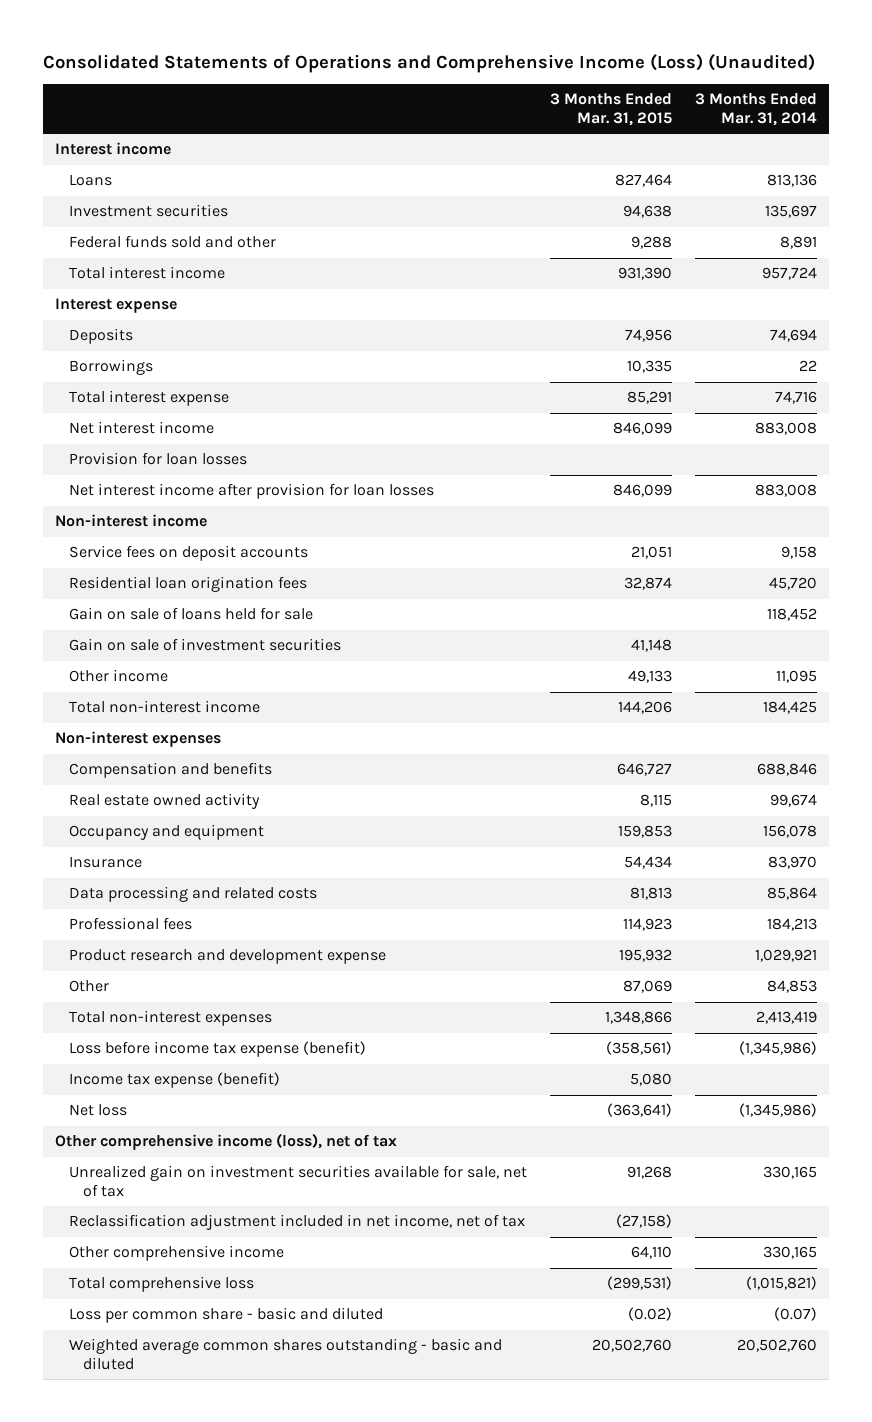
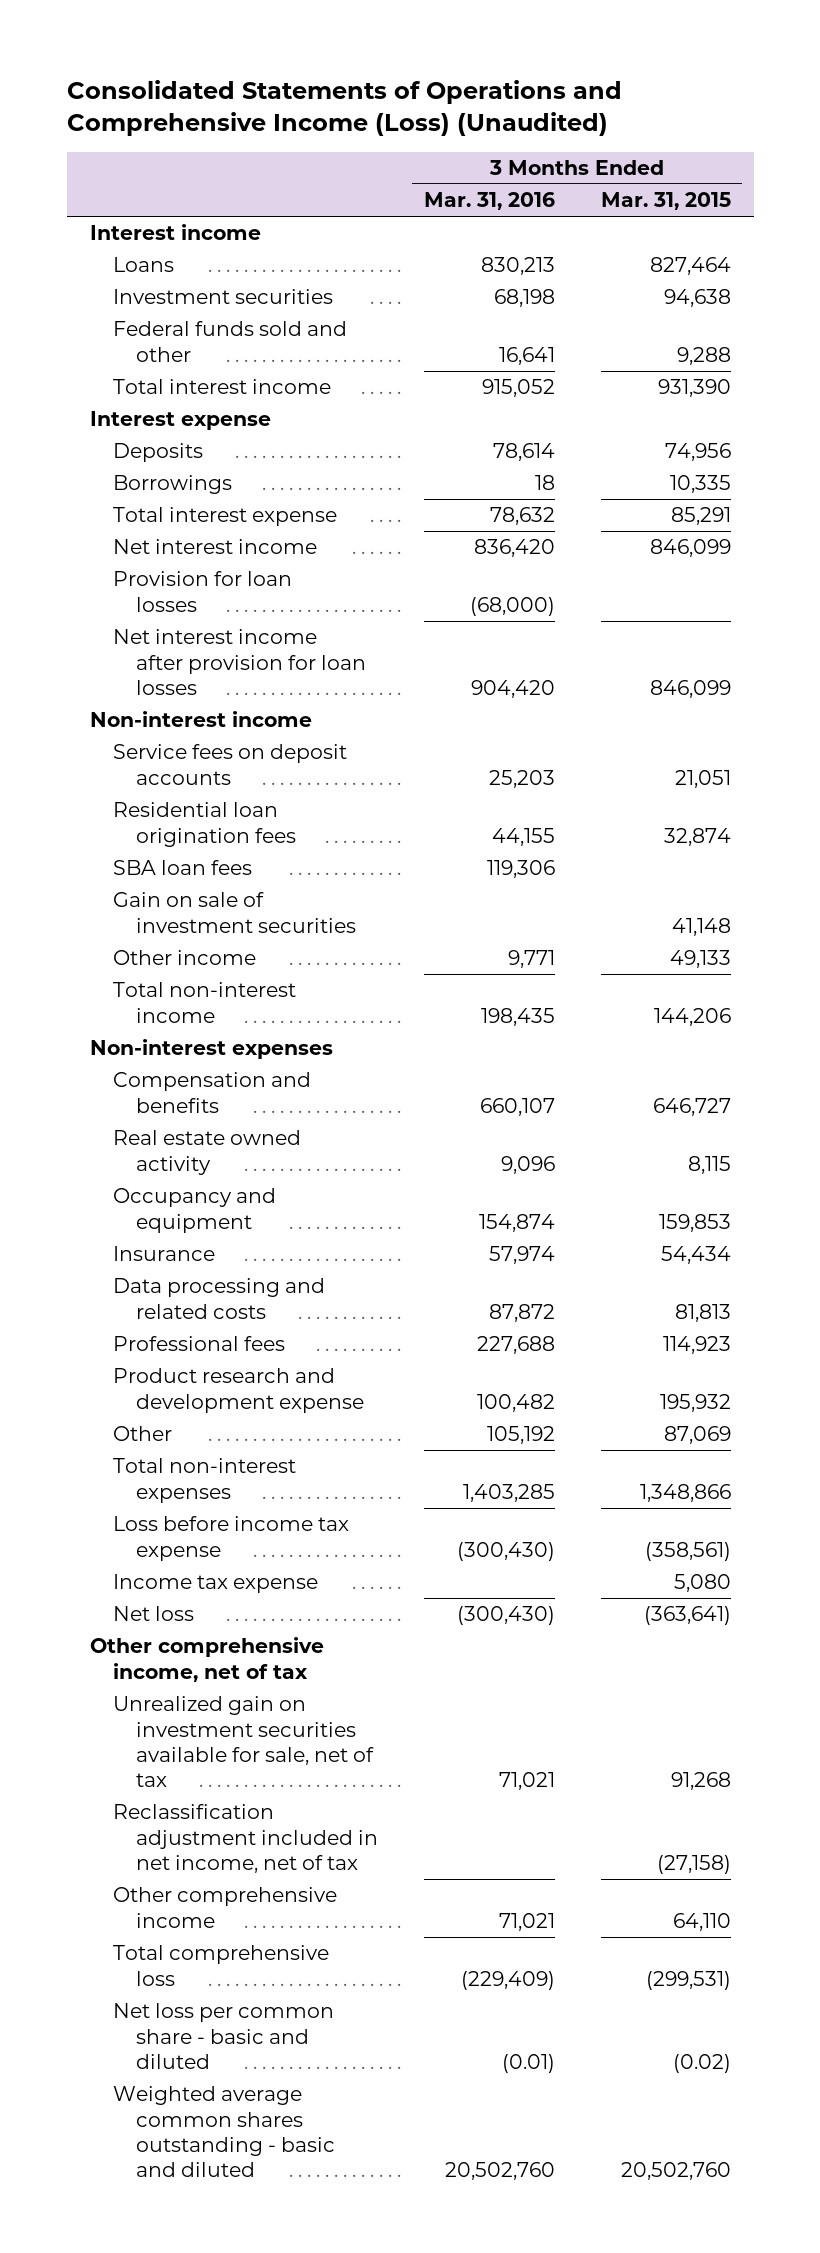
- | 3 Months Ended Mar. 31, 2015 | 3 Months Ended Mar. 31, 2014
+ | 3 Months Ended Mar. 31, 2016 | 3 Months Ended Mar. 31, 2015
- Gain on sale of loans held for sale | | 118,452
+ SBA loan fees | 119,306 |
- Loss before income tax expense (benefit) | (358,561) | (1,345,986)
- Income tax expense (benefit) | 5,080 |
+ Loss before income tax expense | (300,430) | (358,561)
+ Income tax expense | | 5,080
- Other comprehensive income (loss), net of tax
+ Other comprehensive income, net of tax
- Loss per common share - basic and diluted | (0.02) | (0.07)
+ Net loss per common share - basic and diluted | (0.01) | (0.02)

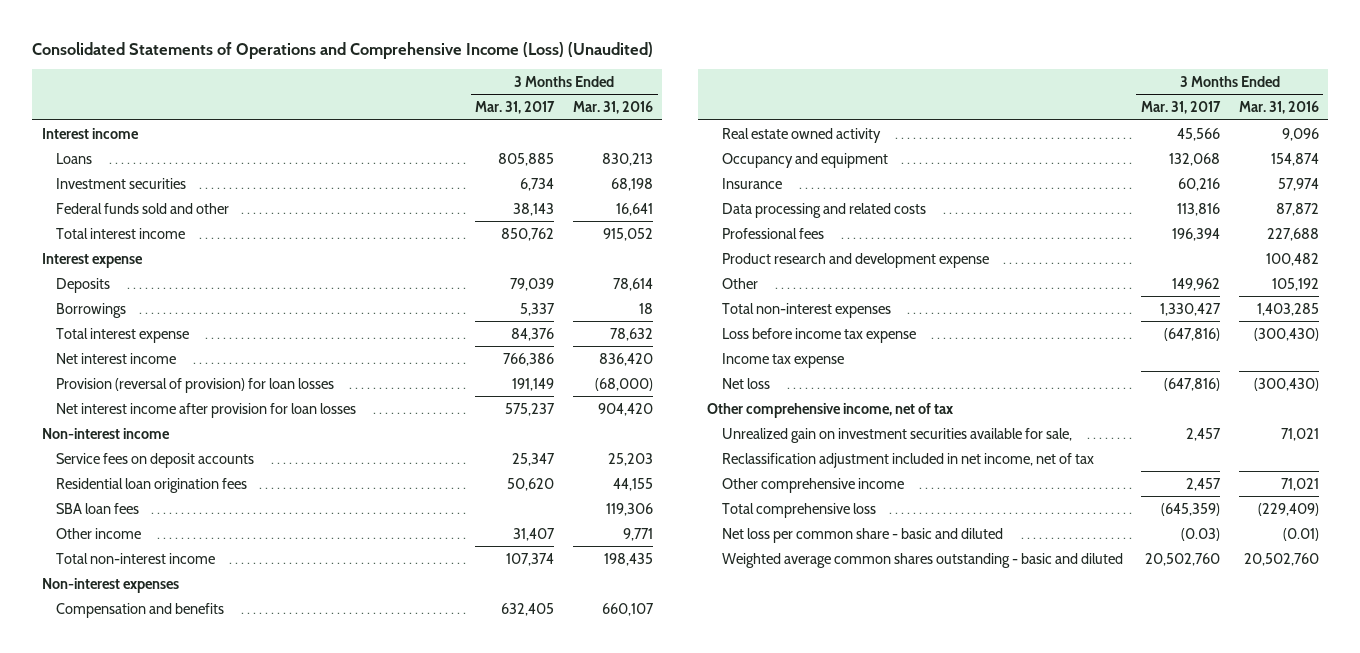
- | 3 Months Ended Mar. 31, 2016 | 3 Months Ended Mar. 31, 2015
+ | 3 Months Ended Mar. 31, 2017 | 3 Months Ended Mar. 31, 2016
- Provision for loan losses | (68,000) |
+ Provision (reversal of provision) for loan losses | 191,149 | (68,000)
- Gain on sale of investment securities | | 41,148
- Unrealized gain on investment securities available for sale, net of tax | 71,021 | 91,268
+ Unrealized gain on investment securities available for sale, | 2,457 | 71,021

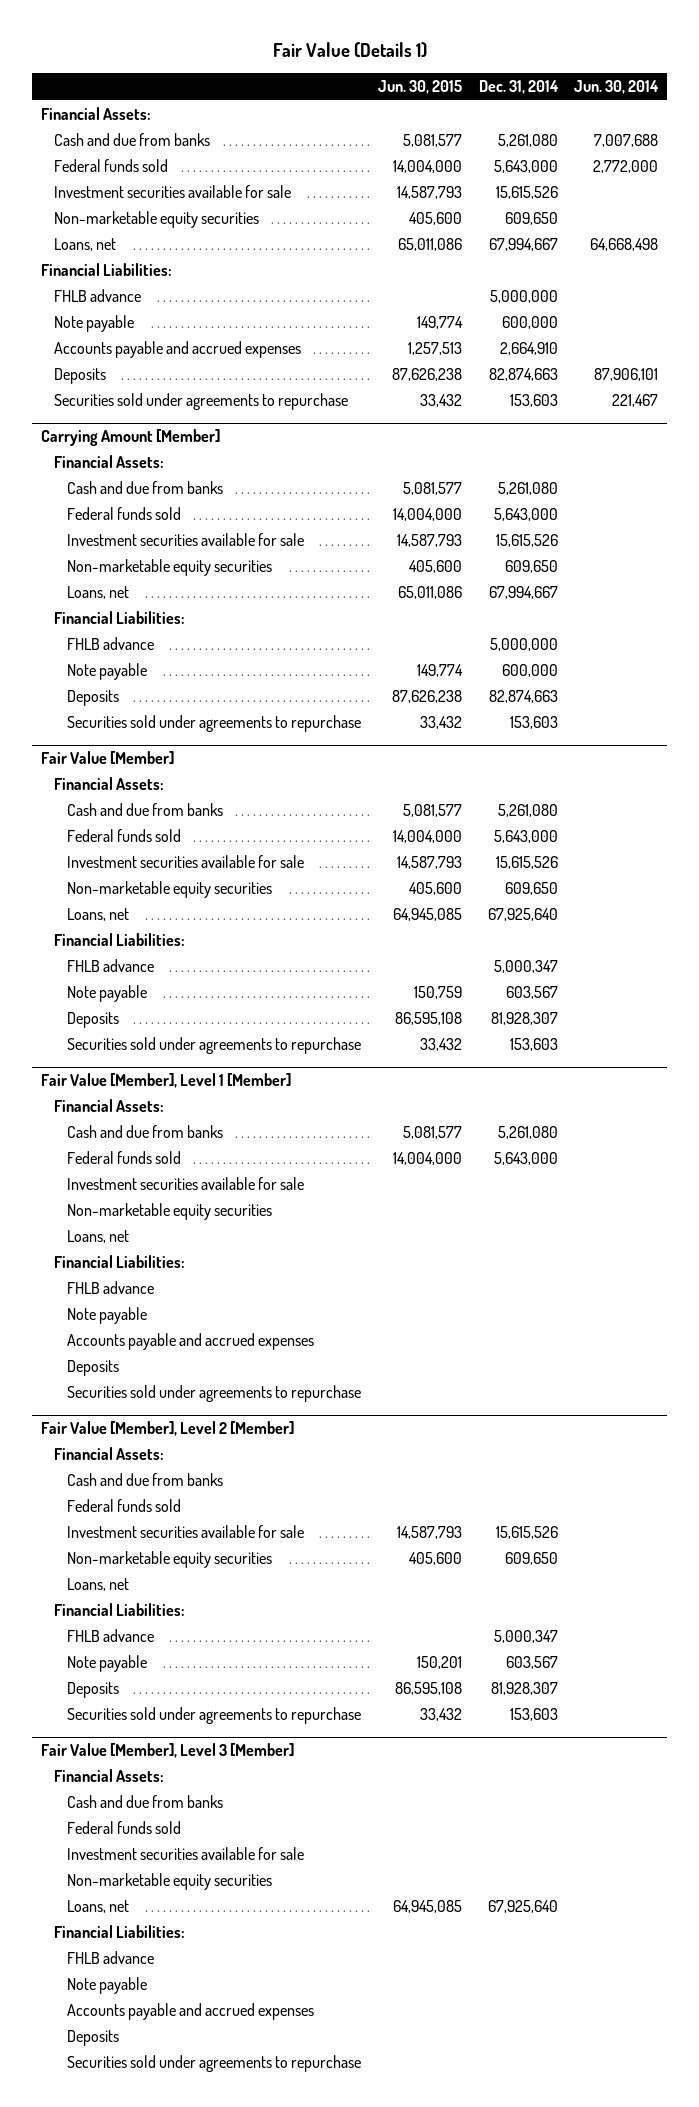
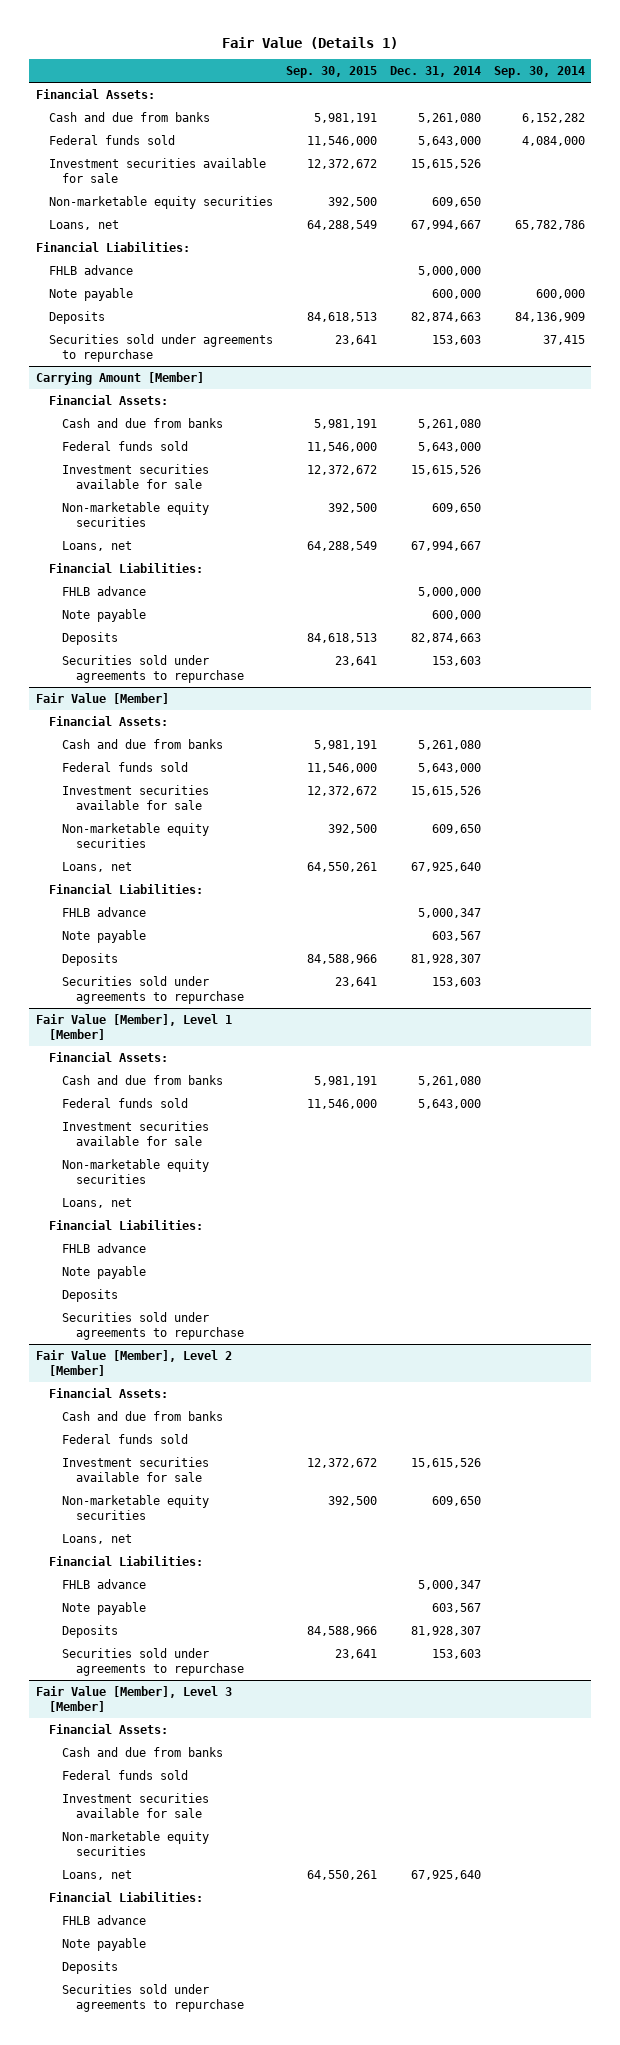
- | Jun. 30, 2015 | Dec. 31, 2014 | Jun. 30, 2014
+ | Sep. 30, 2015 | Dec. 31, 2014 | Sep. 30, 2014
- Accounts payable and accrued expenses | 1,257,513 | 2,664,910 |
@ Fair Value [Member], Level 1 [Member]
- Accounts payable and accrued expenses
@ Fair Value [Member], Level 3 [Member]
- Accounts payable and accrued expenses

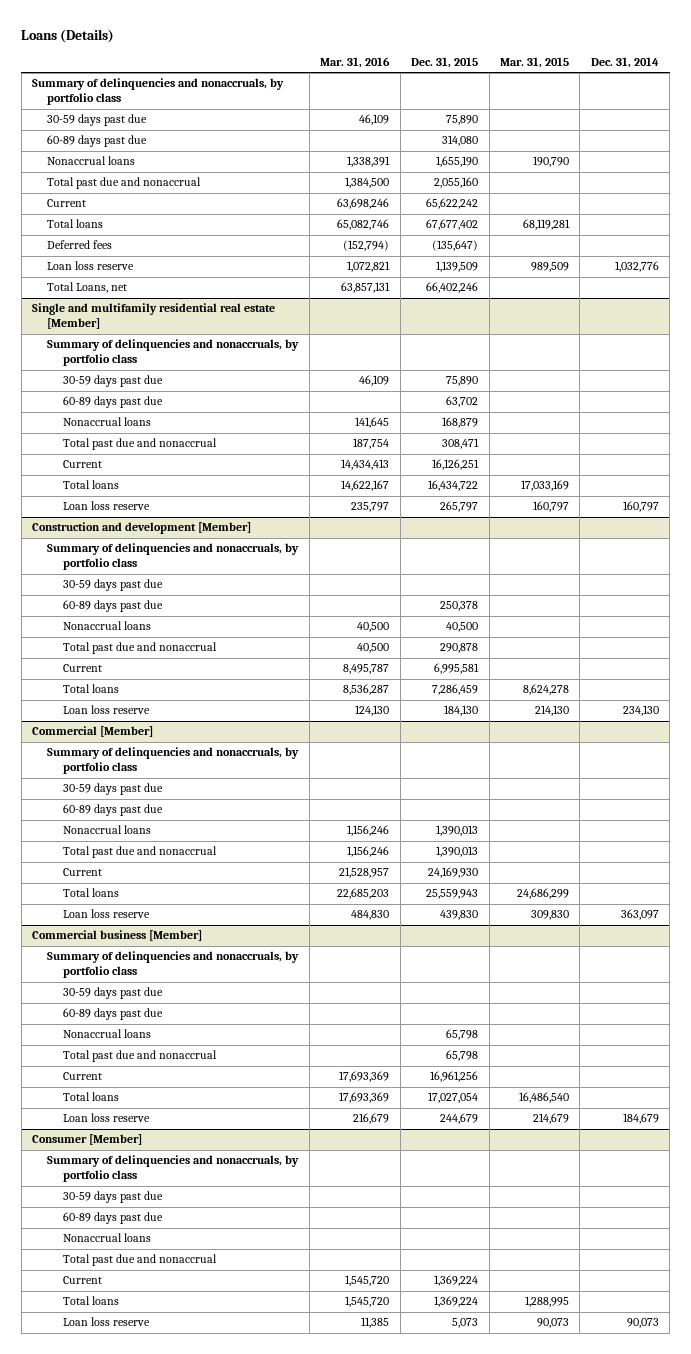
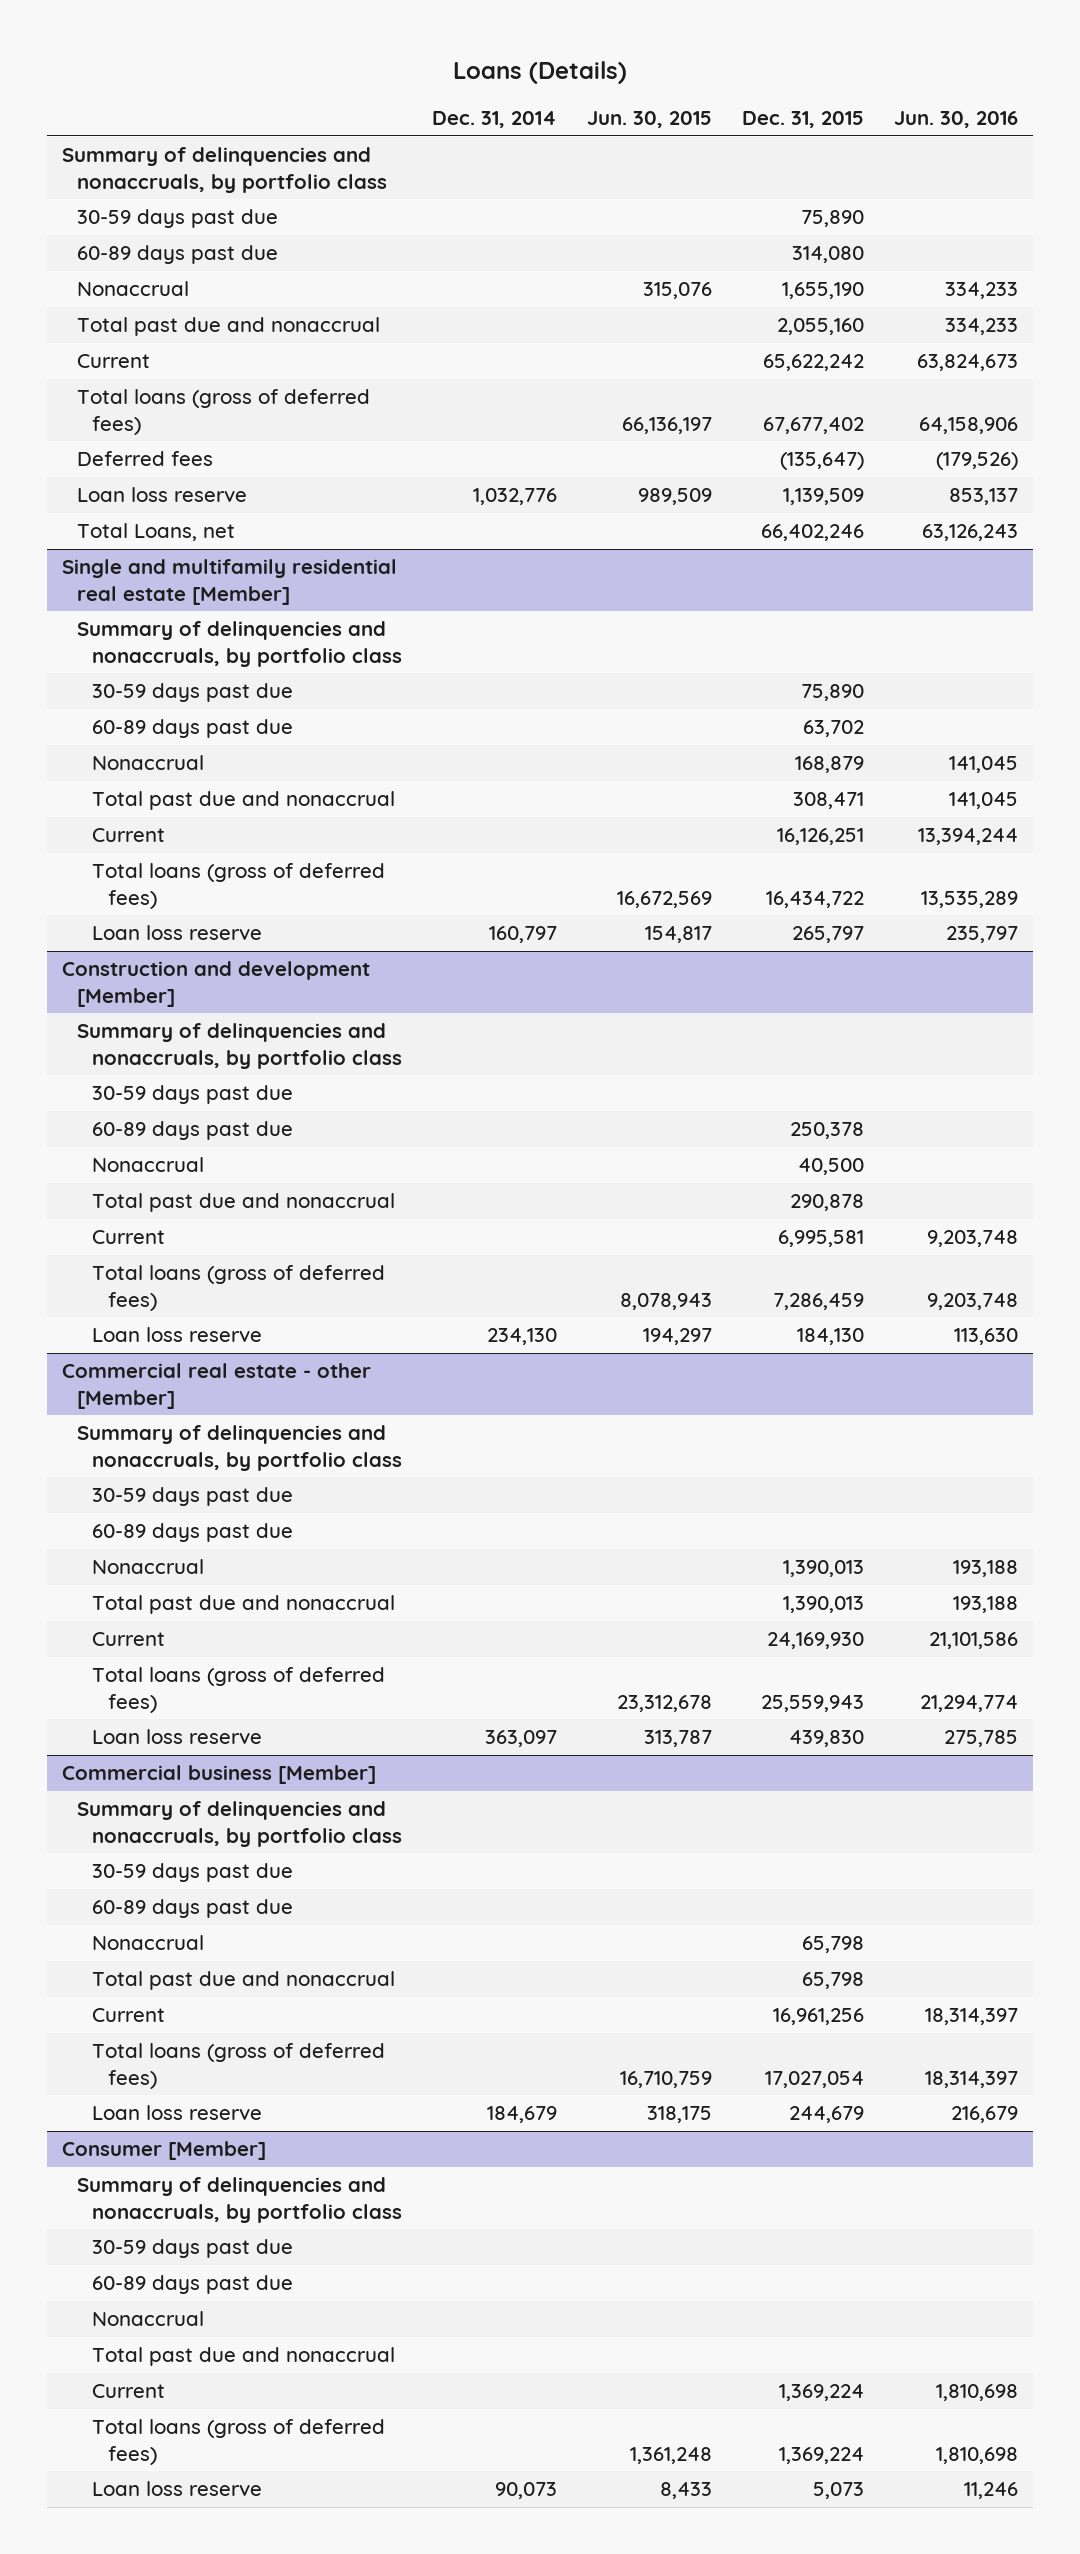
- | Mar. 31, 2016 | Dec. 31, 2015 | Mar. 31, 2015 | Dec. 31, 2014
+ | Dec. 31, 2014 | Jun. 30, 2015 | Dec. 31, 2015 | Jun. 30, 2016
- Nonaccrual loans | 1,338,391 | 1,655,190 | 190,790 |
+ Nonaccrual | | 315,076 | 1,655,190 | 334,233
- Total loans | 65,082,746 | 67,677,402 | 68,119,281 |
+ Total loans (gross of deferred fees) | | 66,136,197 | 67,677,402 | 64,158,906
@ Single and multifamily residential real estate [Member]
- Nonaccrual loans | 141,645 | 168,879 | |
+ Nonaccrual | | | 168,879 | 141,045
- Total loans | 14,622,167 | 16,434,722 | 17,033,169 |
+ Total loans (gross of deferred fees) | | 16,672,569 | 16,434,722 | 13,535,289
@ Construction and development [Member]
- Nonaccrual loans | 40,500 | 40,500 | |
+ Nonaccrual | | | 40,500 |
- Total loans | 8,536,287 | 7,286,459 | 8,624,278 |
+ Total loans (gross of deferred fees) | | 8,078,943 | 7,286,459 | 9,203,748
- Commercial [Member]
+ Commercial real estate - other [Member]
- Nonaccrual loans | 1,156,246 | 1,390,013 | |
+ Nonaccrual | | | 1,390,013 | 193,188
- Total loans | 22,685,203 | 25,559,943 | 24,686,299 |
+ Total loans (gross of deferred fees) | | 23,312,678 | 25,559,943 | 21,294,774
@ Commercial business [Member]
- Nonaccrual loans | | 65,798 | |
+ Nonaccrual | | | 65,798 |
- Total loans | 17,693,369 | 17,027,054 | 16,486,540 |
+ Total loans (gross of deferred fees) | | 16,710,759 | 17,027,054 | 18,314,397
@ Consumer [Member]
- Nonaccrual loans
+ Nonaccrual
- Total loans | 1,545,720 | 1,369,224 | 1,288,995 |
+ Total loans (gross of deferred fees) | | 1,361,248 | 1,369,224 | 1,810,698

